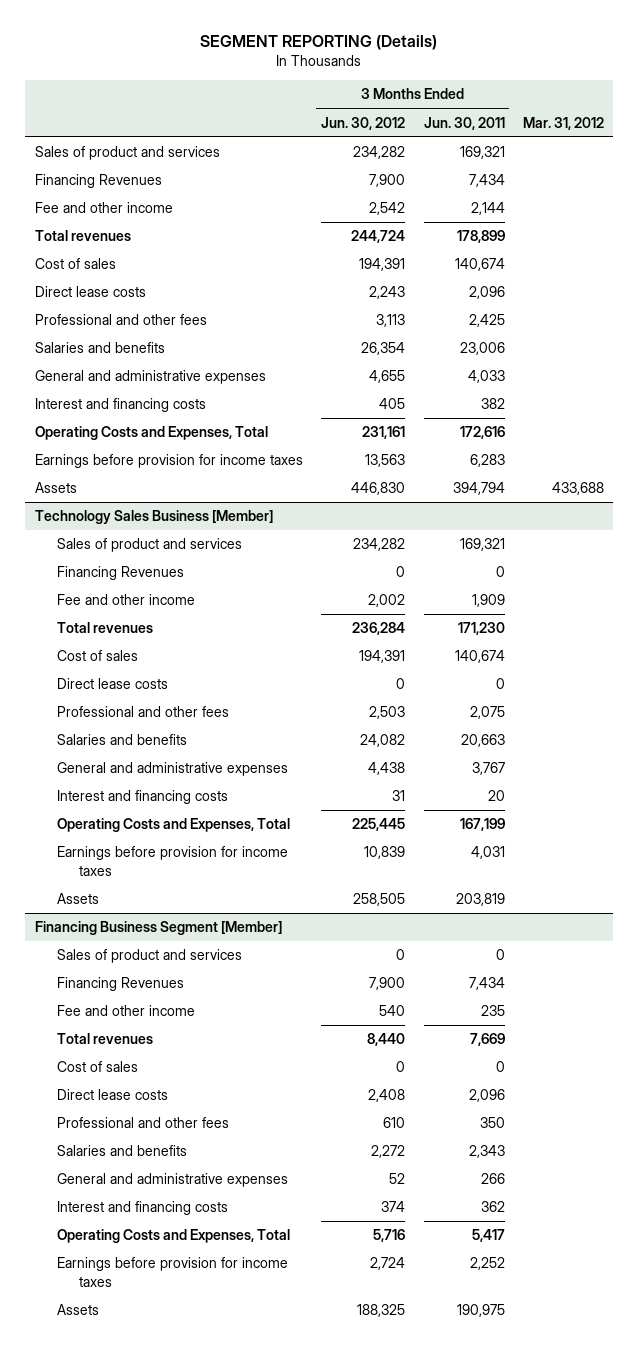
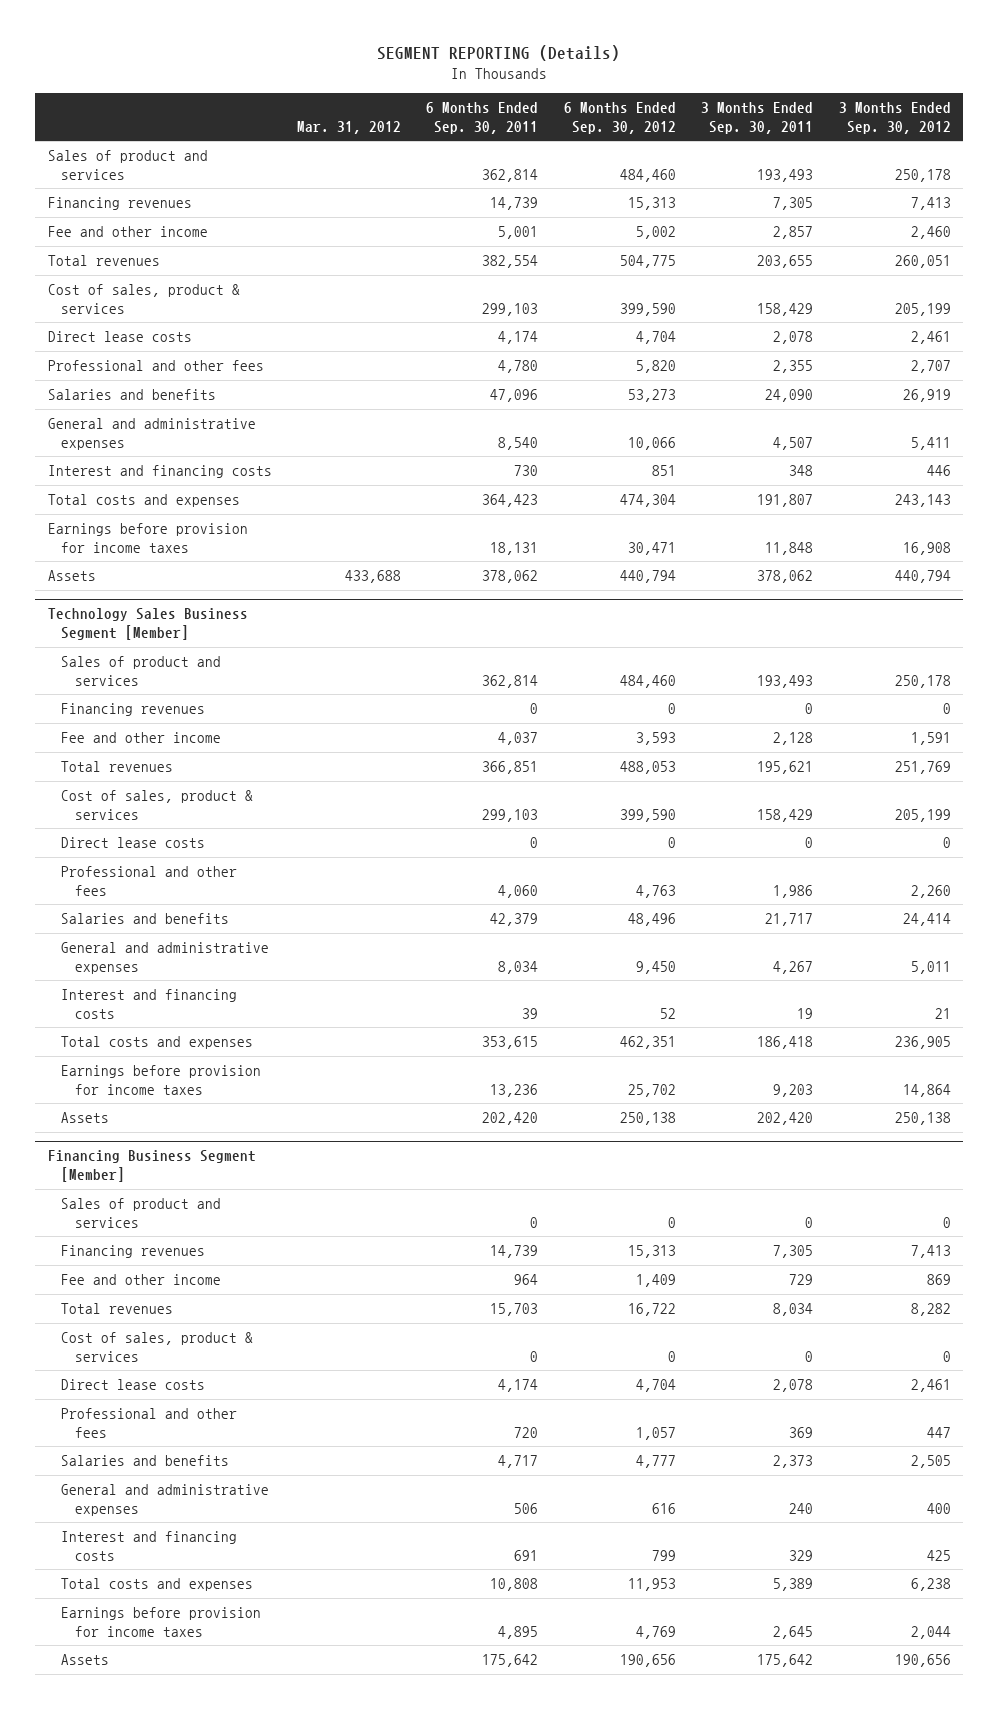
- | 3 Months Ended Jun. 30, 2012 | 3 Months Ended Jun. 30, 2011 | Mar. 31, 2012
+ | Mar. 31, 2012 | 6 Months Ended Sep. 30, 2011 | 6 Months Ended Sep. 30, 2012 | 3 Months Ended Sep. 30, 2011 | 3 Months Ended Sep. 30, 2012
- Financing Revenues | 7,900 | 7,434 |
+ Financing revenues | | 14,739 | 15,313 | 7,305 | 7,413
- Cost of sales | 194,391 | 140,674 |
+ Cost of sales, product & services | | 299,103 | 399,590 | 158,429 | 205,199
- Operating Costs and Expenses, Total | 231,161 | 172,616 |
+ Total costs and expenses | | 364,423 | 474,304 | 191,807 | 243,143
- Technology Sales Business [Member]
+ Technology Sales Business Segment [Member]
- Financing Revenues | 0 | 0 |
+ Financing revenues | | 0 | 0 | 0 | 0
- Cost of sales | 194,391 | 140,674 |
+ Cost of sales, product & services | | 299,103 | 399,590 | 158,429 | 205,199
- Operating Costs and Expenses, Total | 225,445 | 167,199 |
+ Total costs and expenses | | 353,615 | 462,351 | 186,418 | 236,905
@ Financing Business Segment [Member]
- Financing Revenues | 7,900 | 7,434 |
+ Financing revenues | | 14,739 | 15,313 | 7,305 | 7,413
- Cost of sales | 0 | 0 |
+ Cost of sales, product & services | | 0 | 0 | 0 | 0
- Operating Costs and Expenses, Total | 5,716 | 5,417 |
+ Total costs and expenses | | 10,808 | 11,953 | 5,389 | 6,238

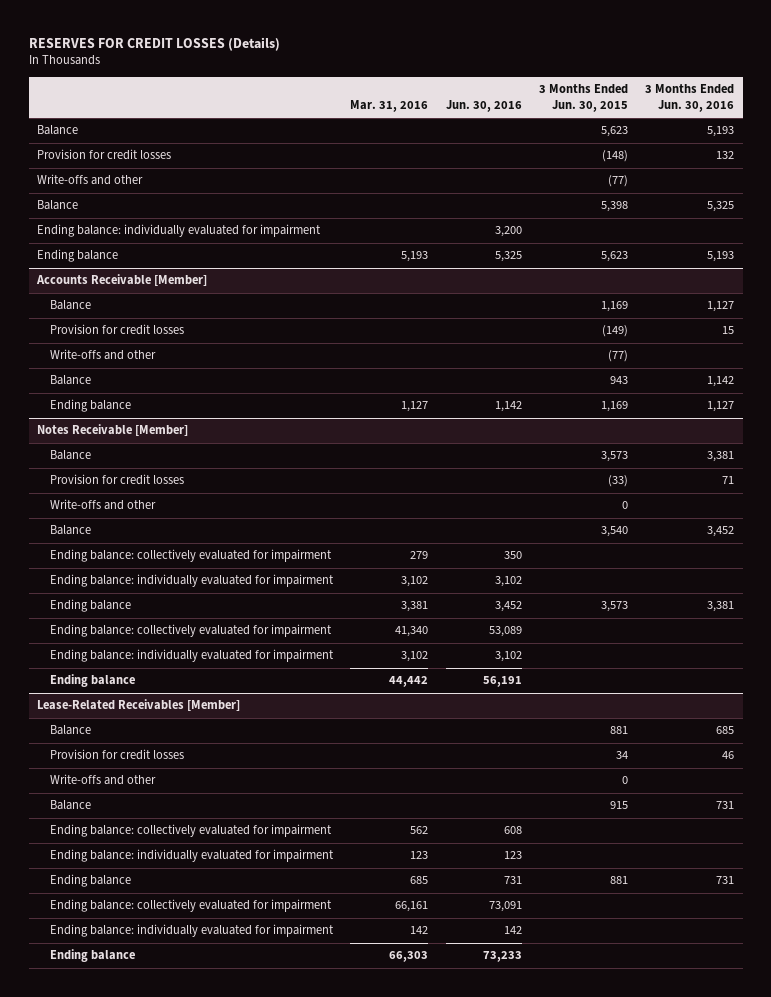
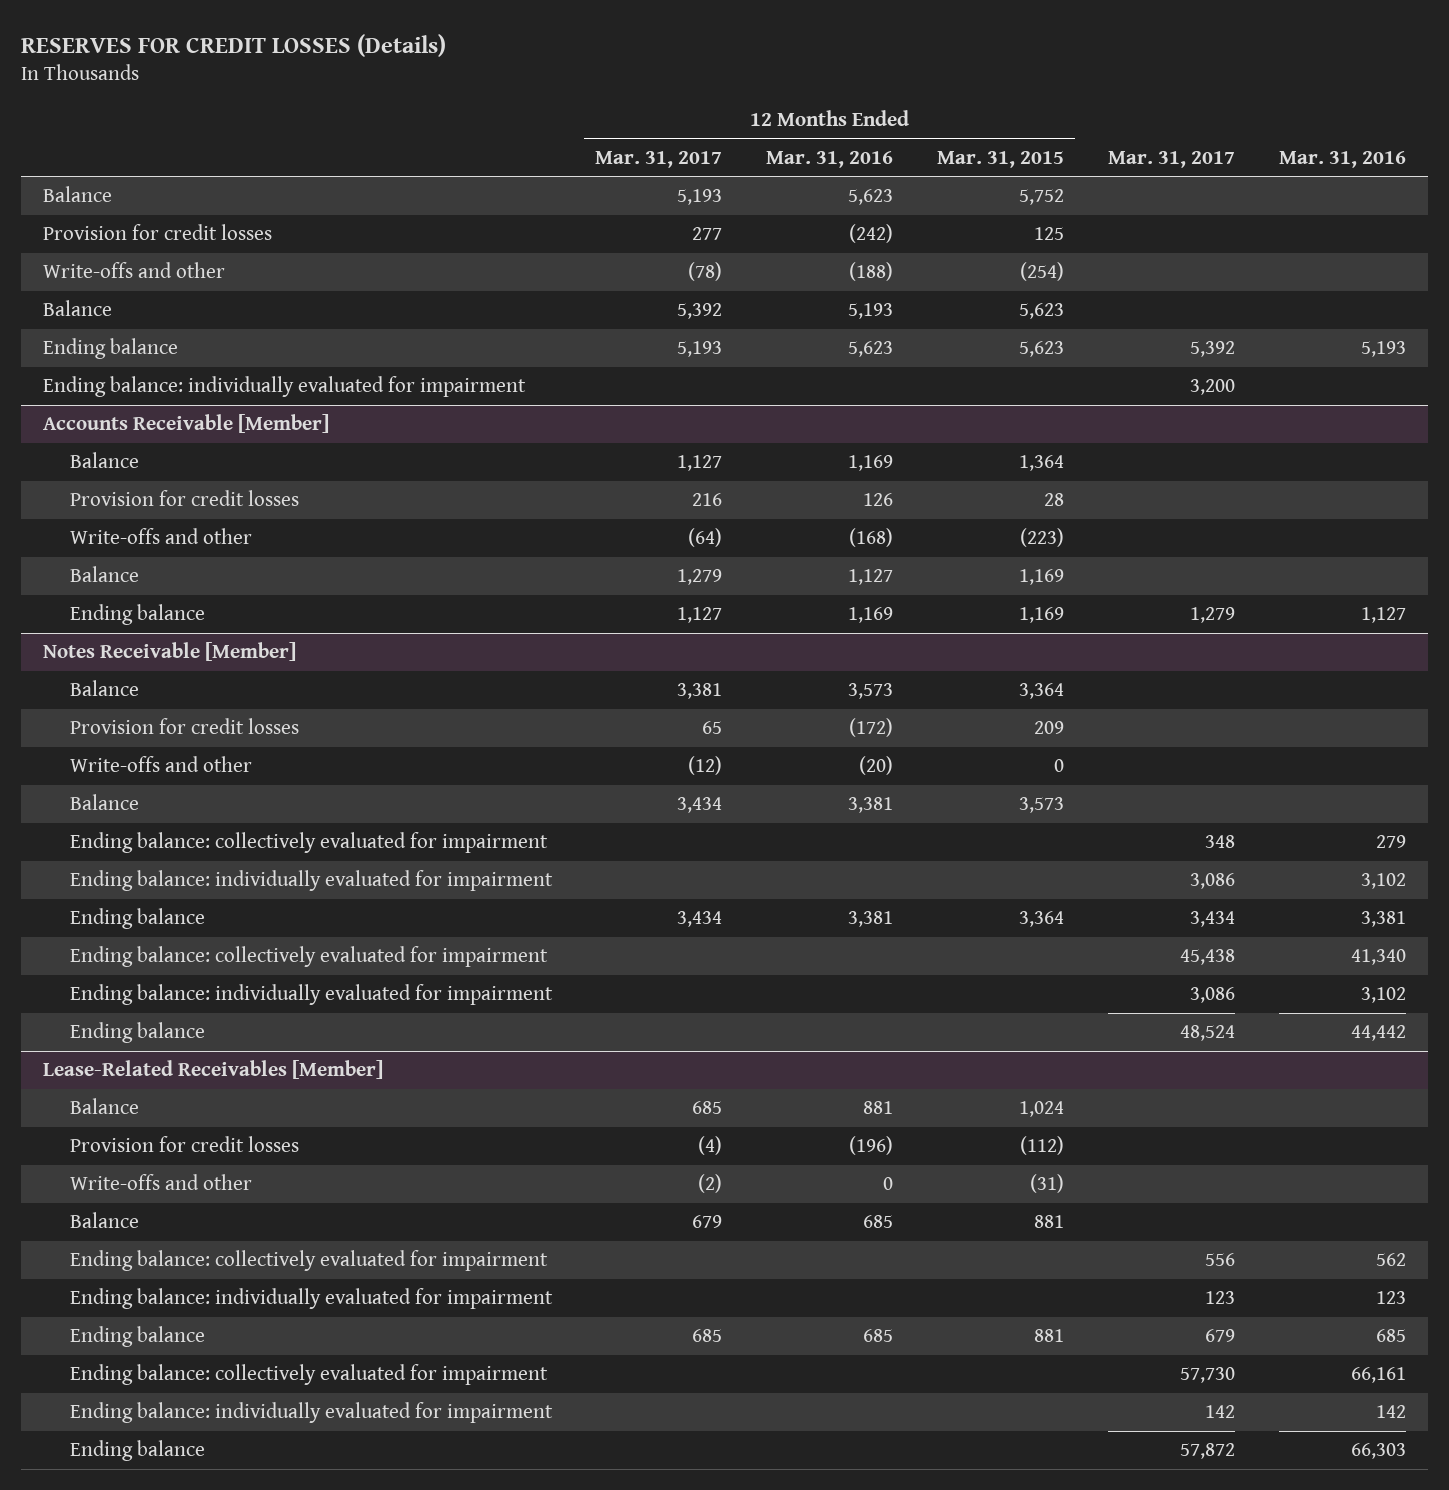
- | Mar. 31, 2016 | Jun. 30, 2016 | 3 Months Ended Jun. 30, 2015 | 3 Months Ended Jun. 30, 2016
+ | 12 Months Ended Mar. 31, 2017 | 12 Months Ended Mar. 31, 2016 | 12 Months Ended Mar. 31, 2015 | Mar. 31, 2017 | Mar. 31, 2016
moved down: Ending balance: individually evaluated for impairment | | | | 3,200 |

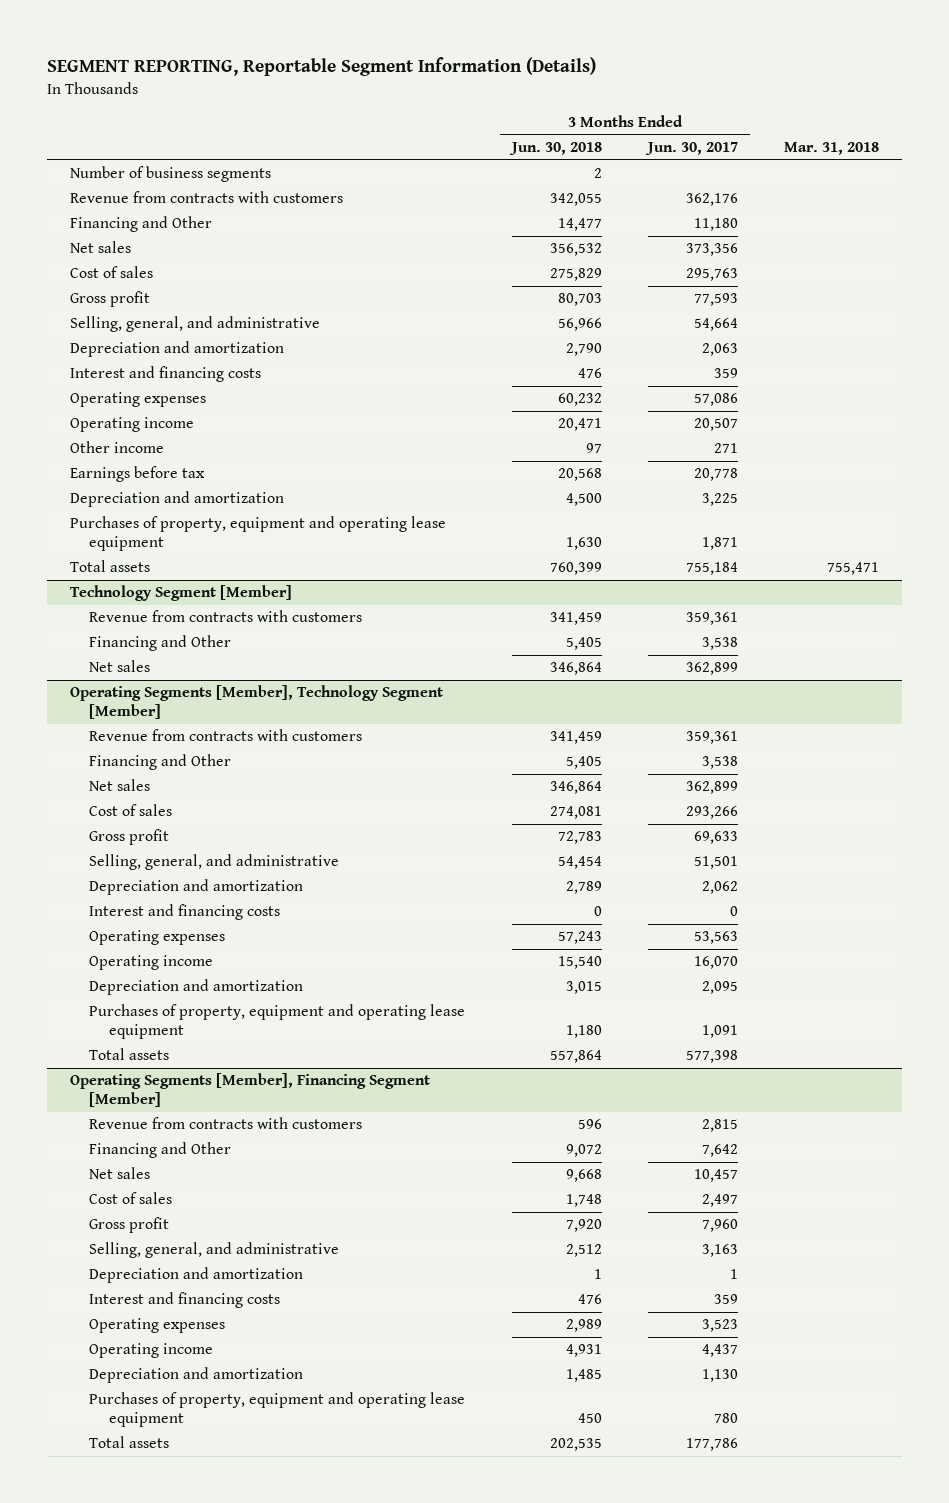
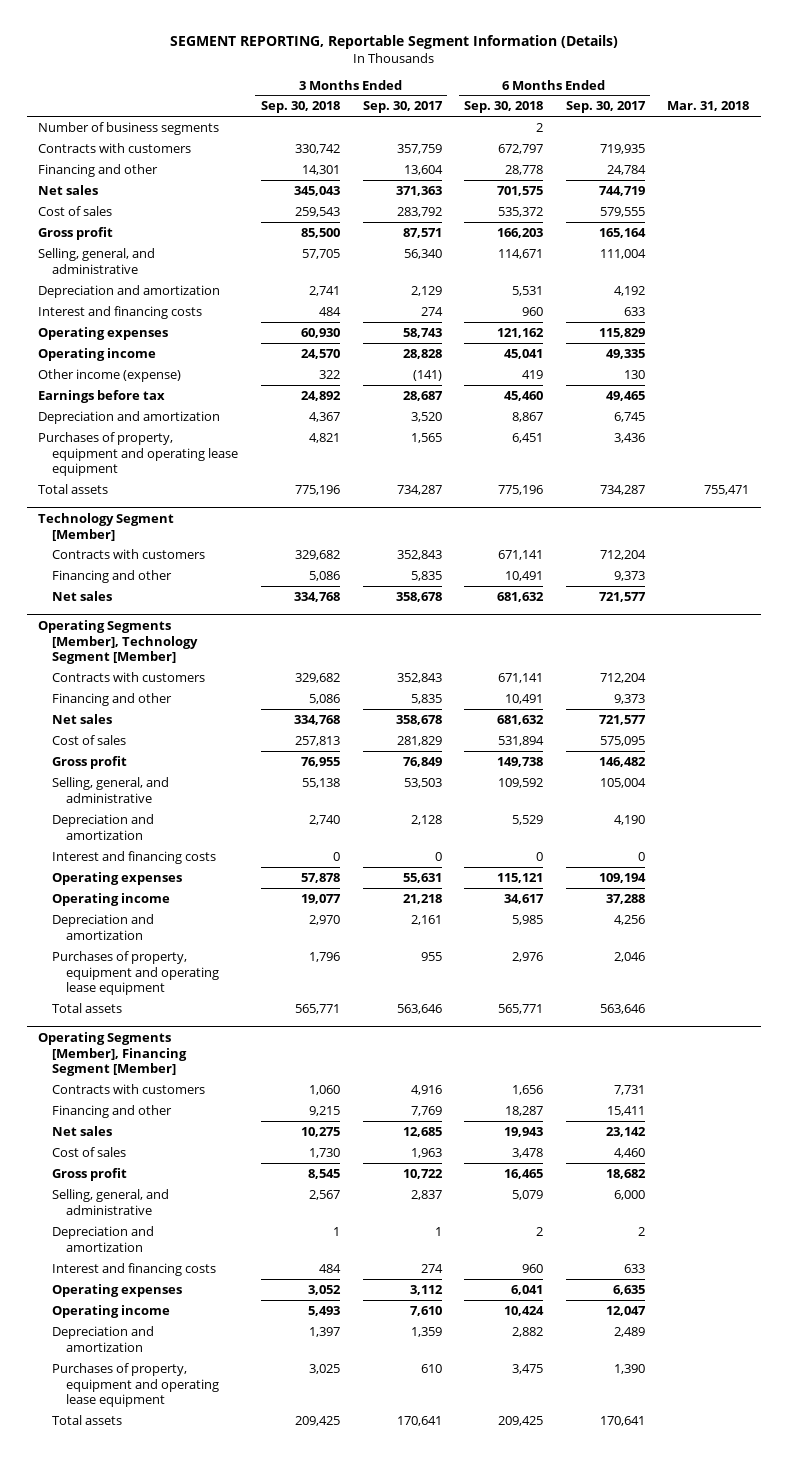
- | 3 Months Ended Jun. 30, 2018 | 3 Months Ended Jun. 30, 2017 | Mar. 31, 2018
+ | 3 Months Ended Sep. 30, 2018 | 3 Months Ended Sep. 30, 2017 | 6 Months Ended Sep. 30, 2018 | 6 Months Ended Sep. 30, 2017 | Mar. 31, 2018
- Revenue from contracts with customers | 342,055 | 362,176 |
- Financing and Other | 14,477 | 11,180 |
+ Contracts with customers | 330,742 | 357,759 | 672,797 | 719,935 |
+ Financing and other | 14,301 | 13,604 | 28,778 | 24,784 |
- Other income | 97 | 271 |
+ Other income (expense) | 322 | (141) | 419 | 130 |
@ Technology Segment [Member]
- Revenue from contracts with customers | 341,459 | 359,361 |
- Financing and Other | 5,405 | 3,538 |
+ Contracts with customers | 329,682 | 352,843 | 671,141 | 712,204 |
+ Financing and other | 5,086 | 5,835 | 10,491 | 9,373 |
@ Operating Segments [Member], Technology Segment [Member]
- Revenue from contracts with customers | 341,459 | 359,361 |
- Financing and Other | 5,405 | 3,538 |
+ Contracts with customers | 329,682 | 352,843 | 671,141 | 712,204 |
+ Financing and other | 5,086 | 5,835 | 10,491 | 9,373 |
@ Operating Segments [Member], Financing Segment [Member]
- Revenue from contracts with customers | 596 | 2,815 |
- Financing and Other | 9,072 | 7,642 |
+ Contracts with customers | 1,060 | 4,916 | 1,656 | 7,731 |
+ Financing and other | 9,215 | 7,769 | 18,287 | 15,411 |

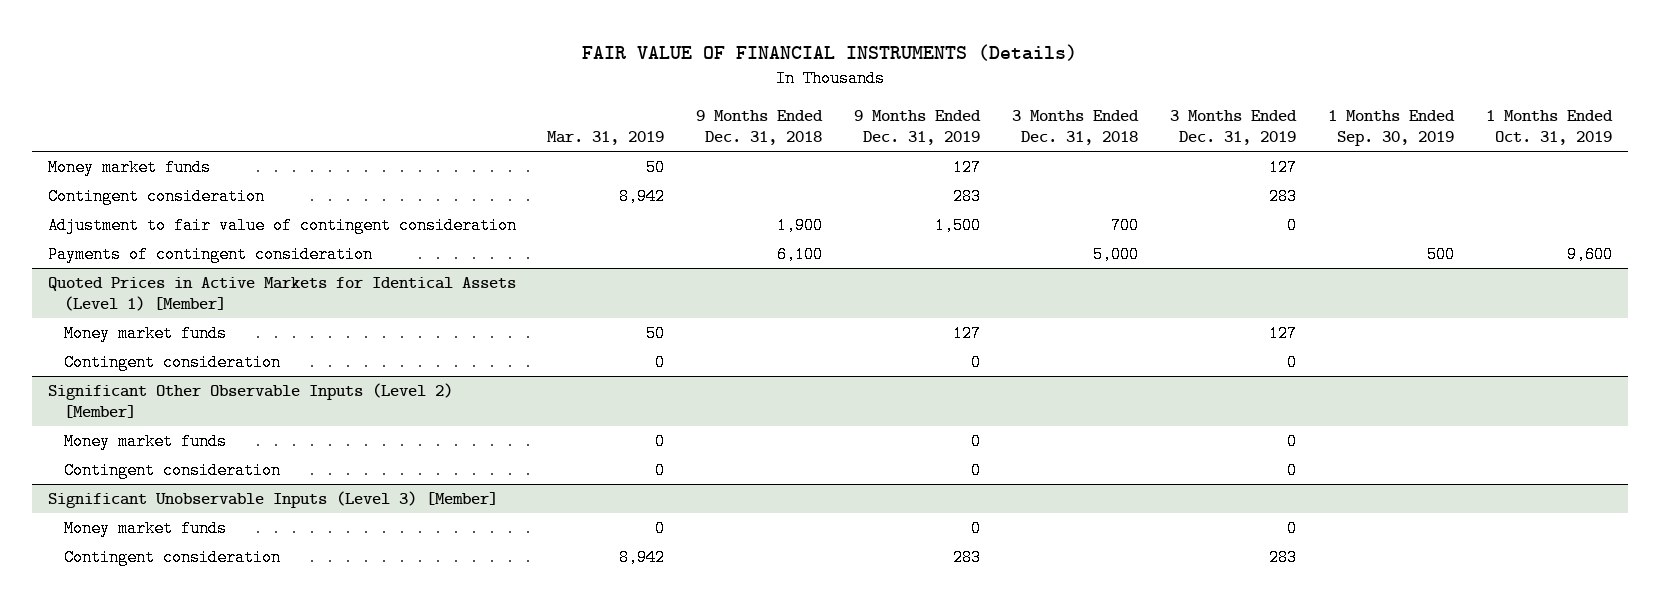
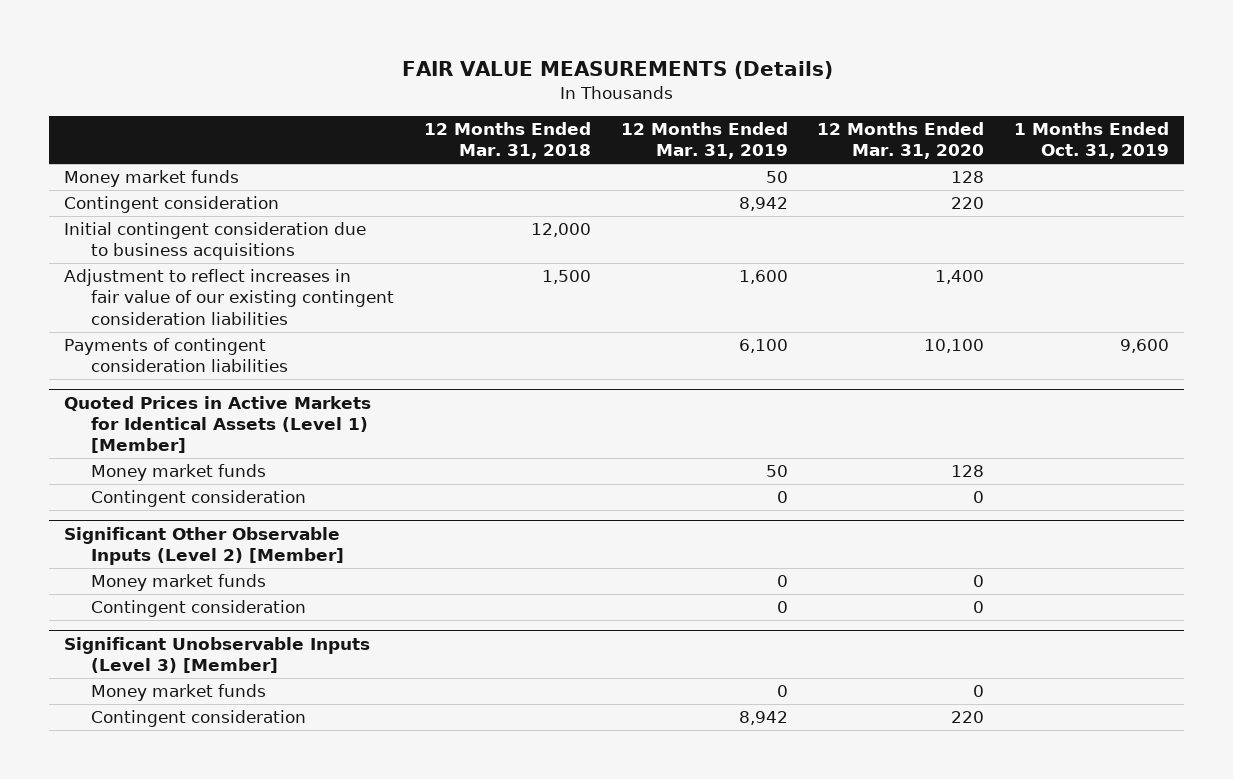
- FAIR VALUE OF FINANCIAL INSTRUMENTS (Details)
+ FAIR VALUE MEASUREMENTS (Details)
- | Mar. 31, 2019 | 9 Months Ended Dec. 31, 2018 | 9 Months Ended Dec. 31, 2019 | 3 Months Ended Dec. 31, 2018 | 3 Months Ended Dec. 31, 2019 | 1 Months Ended Sep. 30, 2019 | 1 Months Ended Oct. 31, 2019
+ | 12 Months Ended Mar. 31, 2018 | 12 Months Ended Mar. 31, 2019 | 12 Months Ended Mar. 31, 2020 | 1 Months Ended Oct. 31, 2019
- Adjustment to fair value of contingent consideration | | 1,900 | 1,500 | 700 | 0 | |
- Payments of contingent consideration | | 6,100 | | 5,000 | | 500 | 9,600
+ Initial contingent consideration due to business acquisitions | 12,000 | | |
+ Adjustment to reflect increases in fair value of our existing contingent consideration liabilities | 1,500 | 1,600 | 1,400 |
+ Payments of contingent consideration liabilities | | 6,100 | 10,100 | 9,600

